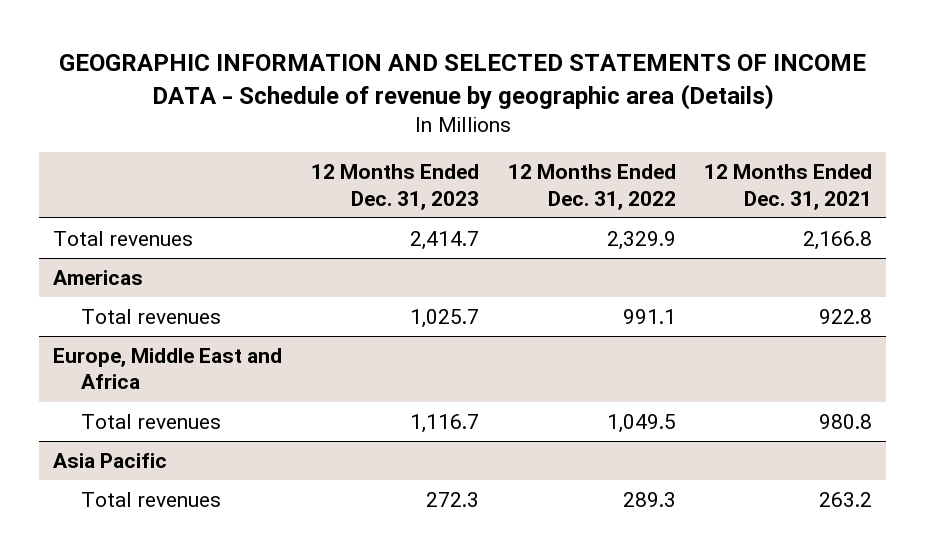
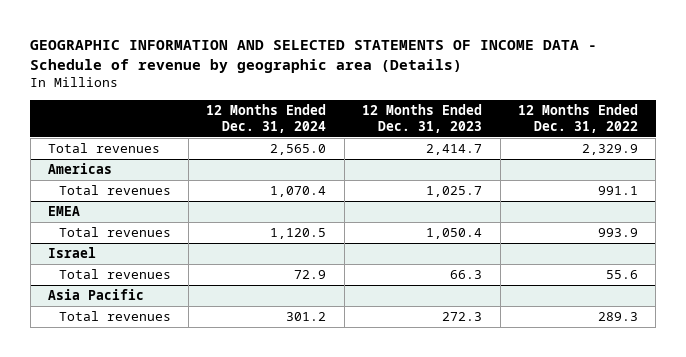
- | 12 Months Ended Dec. 31, 2023 | 12 Months Ended Dec. 31, 2022 | 12 Months Ended Dec. 31, 2021
+ | 12 Months Ended Dec. 31, 2024 | 12 Months Ended Dec. 31, 2023 | 12 Months Ended Dec. 31, 2022
- Europe, Middle East and Africa
- Total revenues | 1,116.7 | 1,049.5 | 980.8
+ EMEA
+ Total revenues | 1,120.5 | 1,050.4 | 993.9
+ Israel
+ Total revenues | 72.9 | 66.3 | 55.6

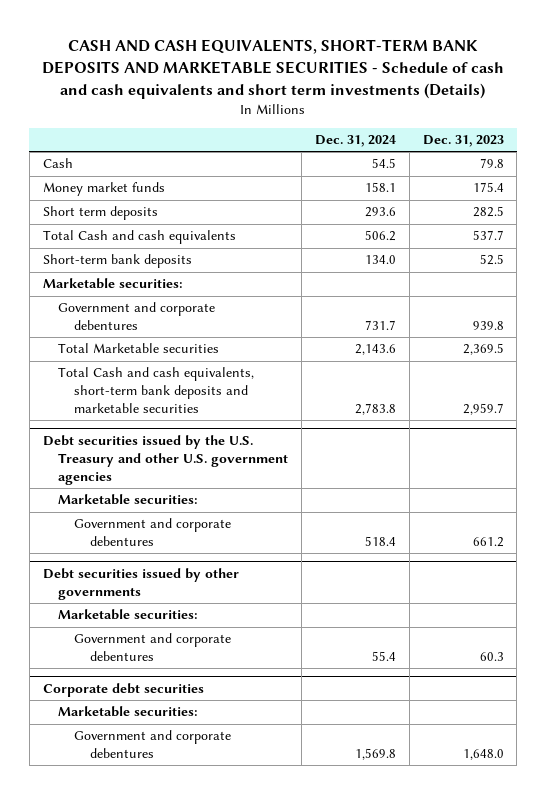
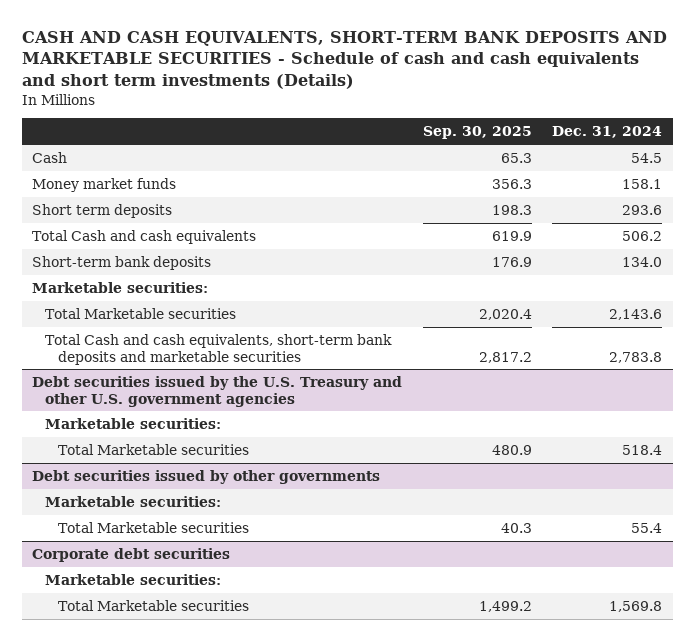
- | Dec. 31, 2024 | Dec. 31, 2023
+ | Sep. 30, 2025 | Dec. 31, 2024
- Government and corporate debentures | 731.7 | 939.8
@ Debt securities issued by the U.S. Treasury and other U.S. government agencies
- Government and corporate debentures | 518.4 | 661.2
+ Total Marketable securities | 480.9 | 518.4
@ Debt securities issued by other governments
- Government and corporate debentures | 55.4 | 60.3
+ Total Marketable securities | 40.3 | 55.4
@ Corporate debt securities
- Government and corporate debentures | 1,569.8 | 1,648.0
+ Total Marketable securities | 1,499.2 | 1,569.8

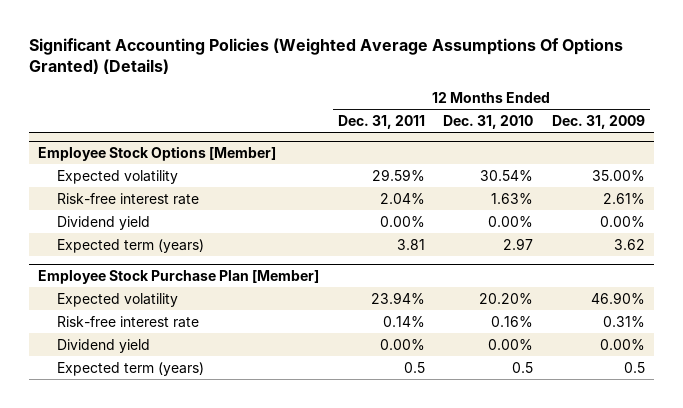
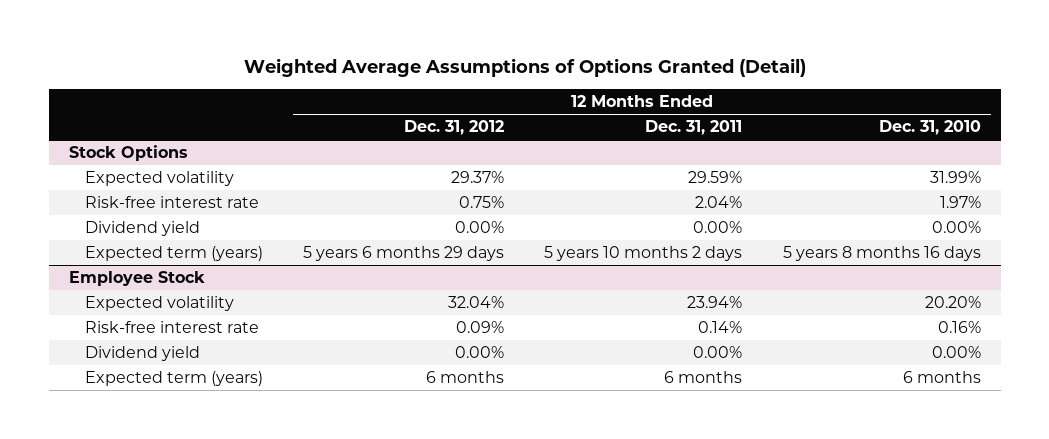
- Significant Accounting Policies (Weighted Average Assumptions Of Options Granted) (Details)
+ Weighted Average Assumptions of Options Granted (Detail)
- | 12 Months Ended Dec. 31, 2011 | 12 Months Ended Dec. 31, 2010 | 12 Months Ended Dec. 31, 2009
+ | 12 Months Ended Dec. 31, 2012 | 12 Months Ended Dec. 31, 2011 | 12 Months Ended Dec. 31, 2010
- Employee Stock Options [Member]
- Expected volatility | 29.59% | 30.54% | 35.00%
- Risk-free interest rate | 2.04% | 1.63% | 2.61%
+ Stock Options
+ Expected volatility | 29.37% | 29.59% | 31.99%
+ Risk-free interest rate | 0.75% | 2.04% | 1.97%
- Expected term (years) | 3.81 | 2.97 | 3.62
- Employee Stock Purchase Plan [Member]
+ Expected term (years) | 5 years 6 months 29 days | 5 years 10 months 2 days | 5 years 8 months 16 days
+ Employee Stock
- Expected term (years) | 0.5 | 0.5 | 0.5
+ Expected term (years) | 6 months | 6 months | 6 months

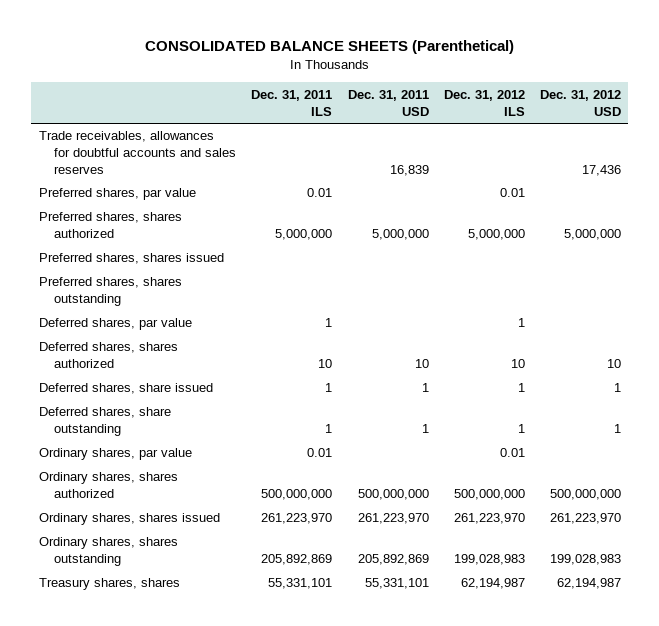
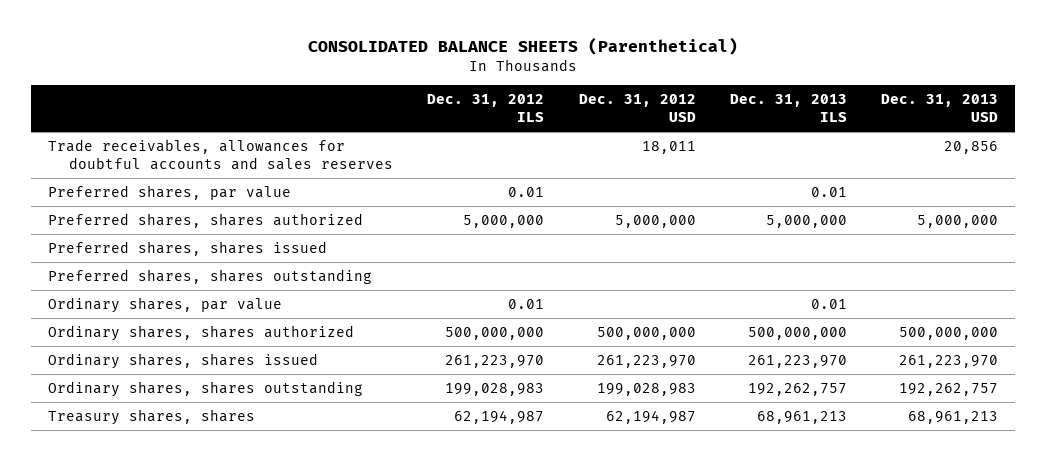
- | Dec. 31, 2011 ILS | Dec. 31, 2011 USD | Dec. 31, 2012 ILS | Dec. 31, 2012 USD
+ | Dec. 31, 2012 ILS | Dec. 31, 2012 USD | Dec. 31, 2013 ILS | Dec. 31, 2013 USD
- Trade receivables, allowances for doubtful accounts and sales reserves | | 16,839 | | 17,436
+ Trade receivables, allowances for doubtful accounts and sales reserves | | 18,011 | | 20,856
- Deferred shares, par value | 1 | | 1 |
- Deferred shares, shares authorized | 10 | 10 | 10 | 10
- Deferred shares, share issued | 1 | 1 | 1 | 1
- Deferred shares, share outstanding | 1 | 1 | 1 | 1

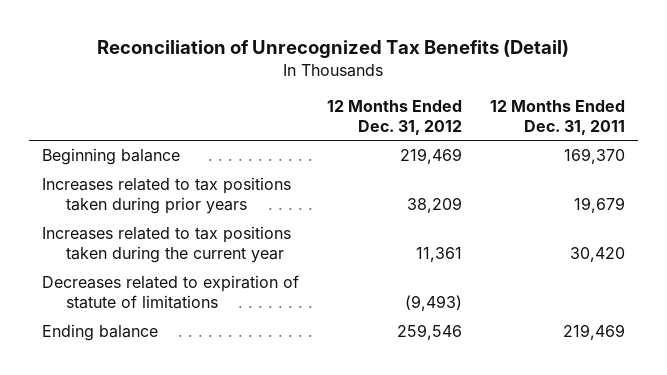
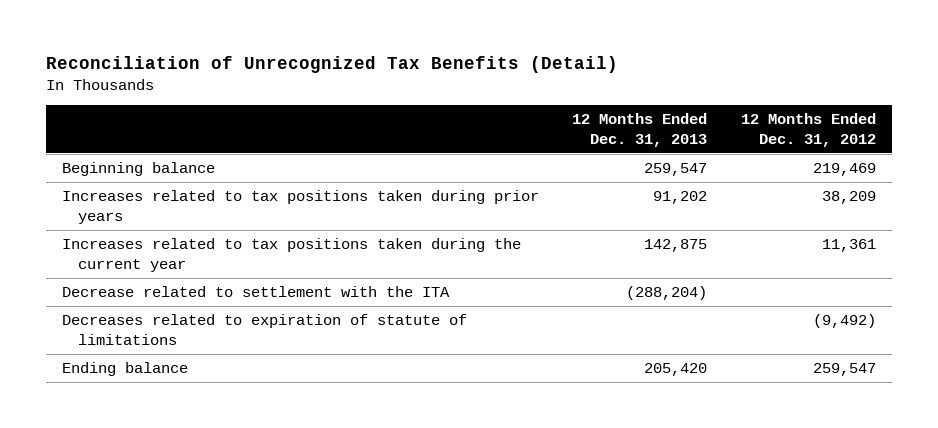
- | 12 Months Ended Dec. 31, 2012 | 12 Months Ended Dec. 31, 2011
+ | 12 Months Ended Dec. 31, 2013 | 12 Months Ended Dec. 31, 2012
- Decreases related to expiration of statute of limitations | (9,493) |
- Ending balance | 259,546 | 219,469
+ Decrease related to settlement with the ITA | (288,204) |
+ Decreases related to expiration of statute of limitations | | (9,492)
+ Ending balance | 205,420 | 259,547

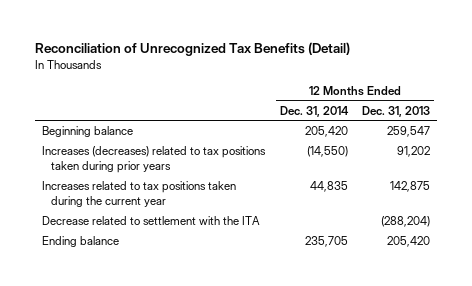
- | 12 Months Ended Dec. 31, 2013 | 12 Months Ended Dec. 31, 2012
+ | 12 Months Ended Dec. 31, 2014 | 12 Months Ended Dec. 31, 2013
- Increases related to tax positions taken during prior years | 91,202 | 38,209
+ Increases (decreases) related to tax positions taken during prior years | (14,550) | 91,202
- Decreases related to expiration of statute of limitations | | (9,492)

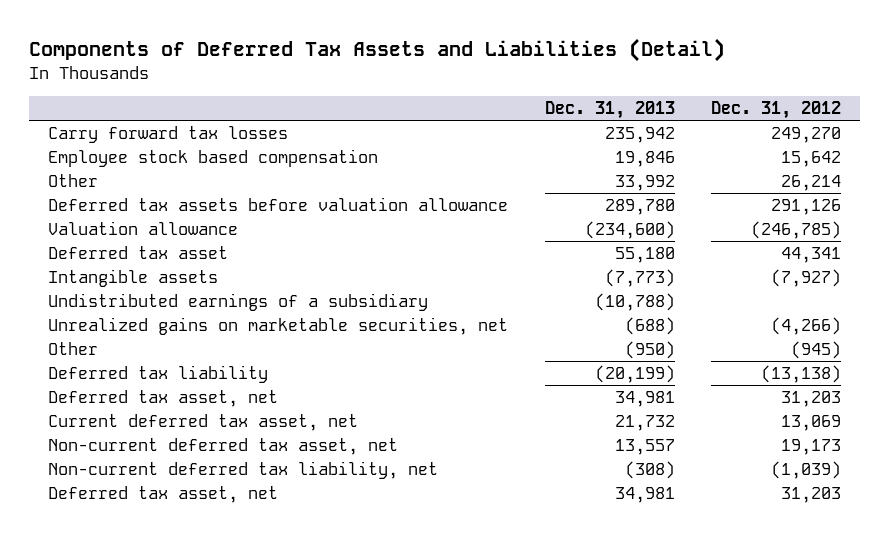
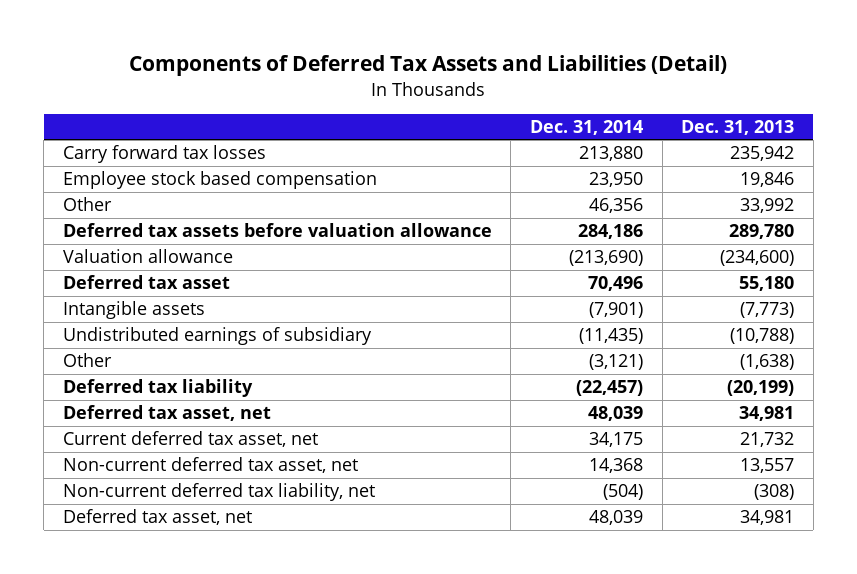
- | Dec. 31, 2013 | Dec. 31, 2012
+ | Dec. 31, 2014 | Dec. 31, 2013
- Undistributed earnings of a subsidiary | (10,788) |
- Unrealized gains on marketable securities, net | (688) | (4,266)
- Other | (950) | (945)
+ Undistributed earnings of subsidiary | (11,435) | (10,788)
+ Other | (3,121) | (1,638)

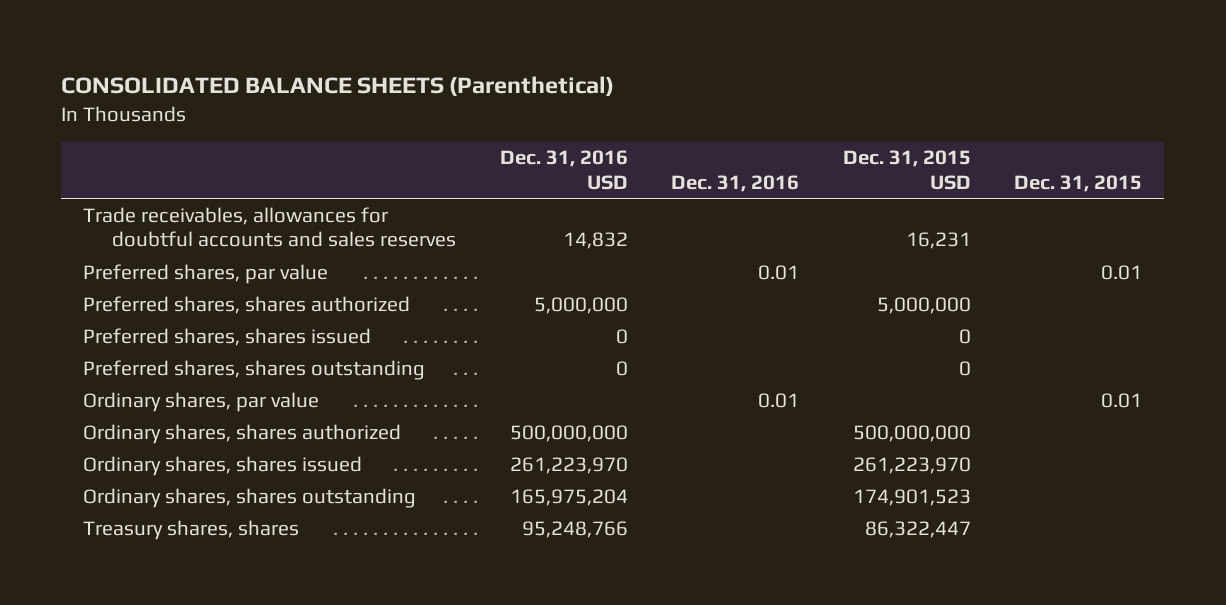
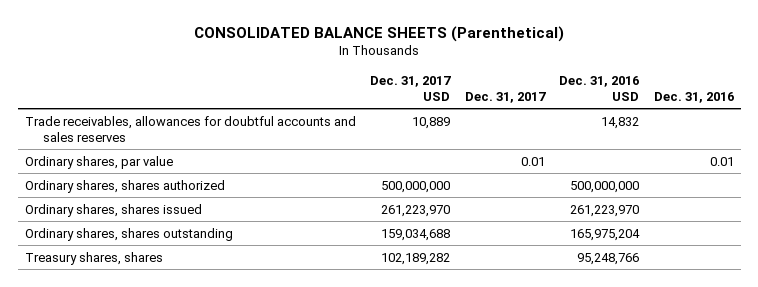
- | Dec. 31, 2016 USD | Dec. 31, 2016 | Dec. 31, 2015 USD | Dec. 31, 2015
+ | Dec. 31, 2017 USD | Dec. 31, 2017 | Dec. 31, 2016 USD | Dec. 31, 2016
- Preferred shares, par value | | 0.01 | | 0.01
- Preferred shares, shares authorized | 5,000,000 | | 5,000,000 |
- Preferred shares, shares issued | 0 | | 0 |
- Preferred shares, shares outstanding | 0 | | 0 |

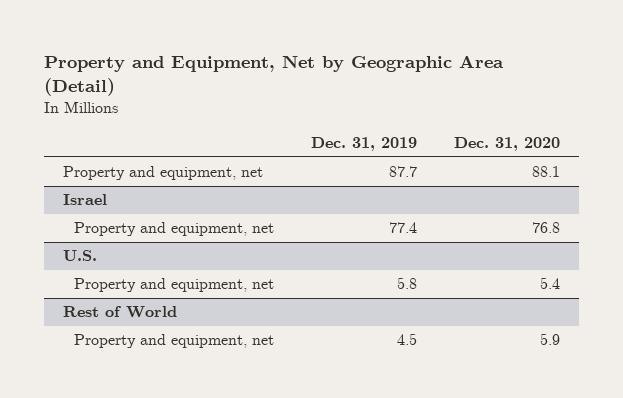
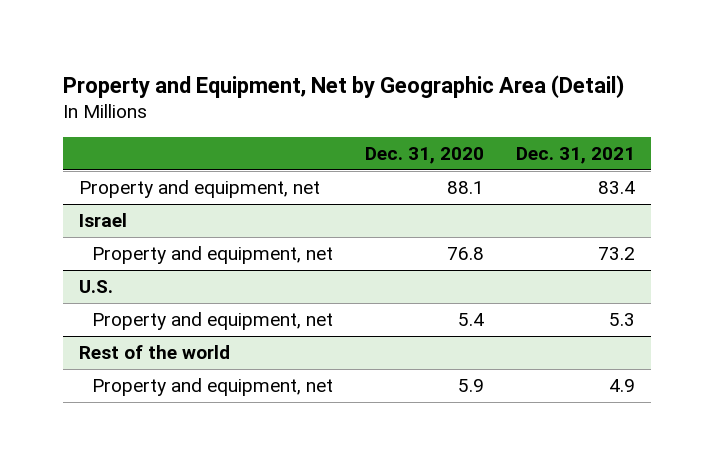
- | Dec. 31, 2019 | Dec. 31, 2020
+ | Dec. 31, 2020 | Dec. 31, 2021
- Rest of World
+ Rest of the world

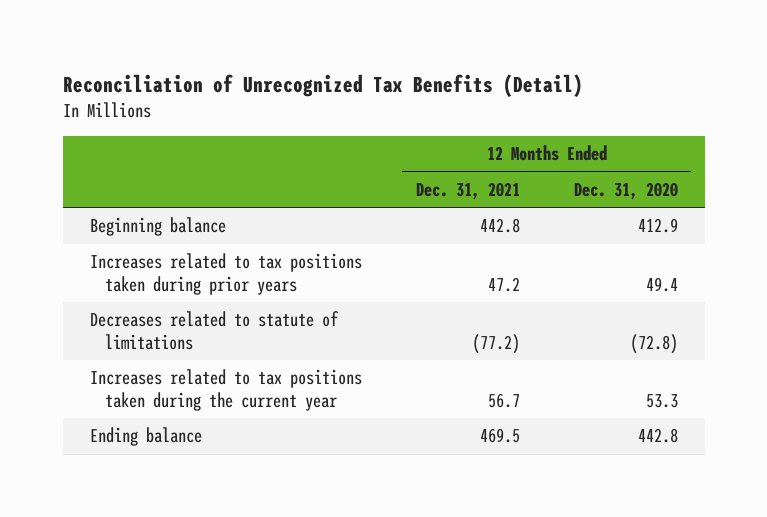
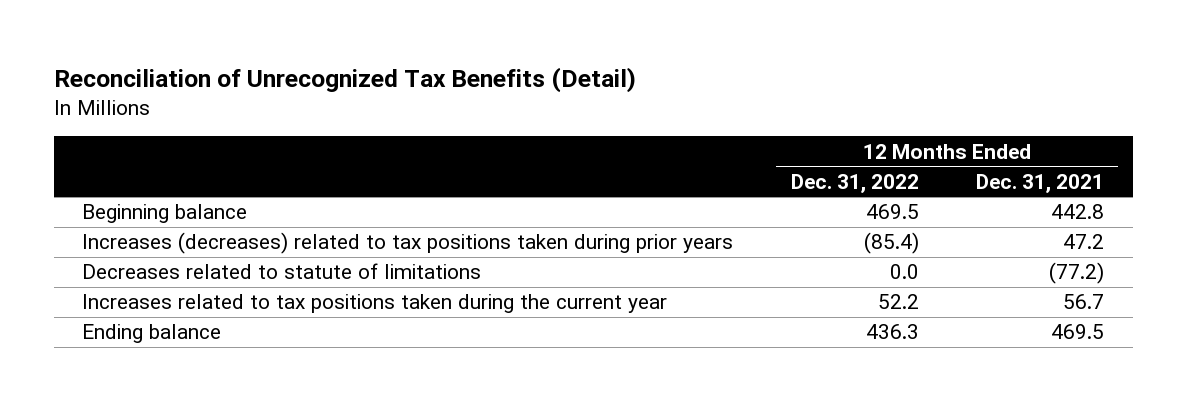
- | 12 Months Ended Dec. 31, 2021 | 12 Months Ended Dec. 31, 2020
+ | 12 Months Ended Dec. 31, 2022 | 12 Months Ended Dec. 31, 2021
- Increases related to tax positions taken during prior years | 47.2 | 49.4
+ Increases (decreases) related to tax positions taken during prior years | (85.4) | 47.2

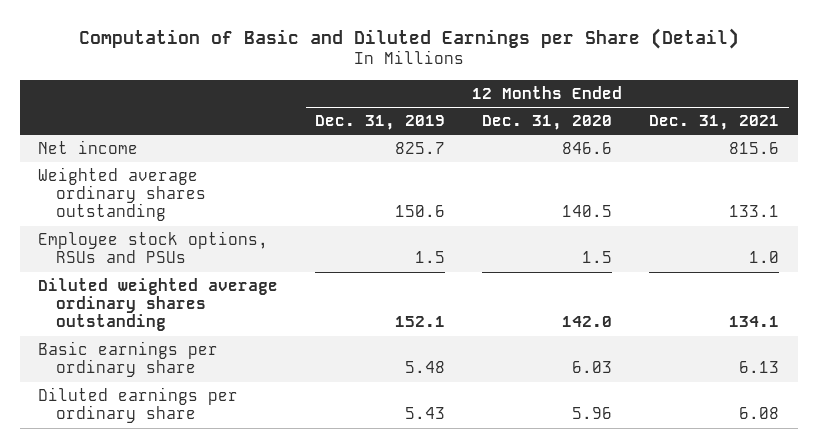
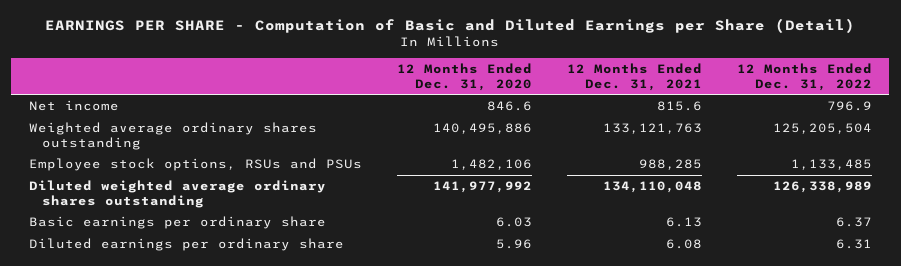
- Computation of Basic and Diluted Earnings per Share (Detail)
+ EARNINGS PER SHARE - Computation of Basic and Diluted Earnings per Share (Detail)
- | 12 Months Ended Dec. 31, 2019 | 12 Months Ended Dec. 31, 2020 | 12 Months Ended Dec. 31, 2021
+ | 12 Months Ended Dec. 31, 2020 | 12 Months Ended Dec. 31, 2021 | 12 Months Ended Dec. 31, 2022
- Weighted average ordinary shares outstanding | 150.6 | 140.5 | 133.1
- Employee stock options, RSUs and PSUs | 1.5 | 1.5 | 1.0
- Diluted weighted average ordinary shares outstanding | 152.1 | 142.0 | 134.1
+ Weighted average ordinary shares outstanding | 140,495,886 | 133,121,763 | 125,205,504
+ Employee stock options, RSUs and PSUs | 1,482,106 | 988,285 | 1,133,485
+ Diluted weighted average ordinary shares outstanding | 141,977,992 | 134,110,048 | 126,338,989

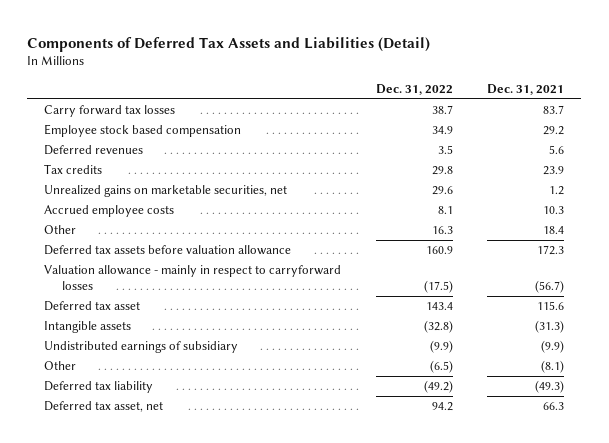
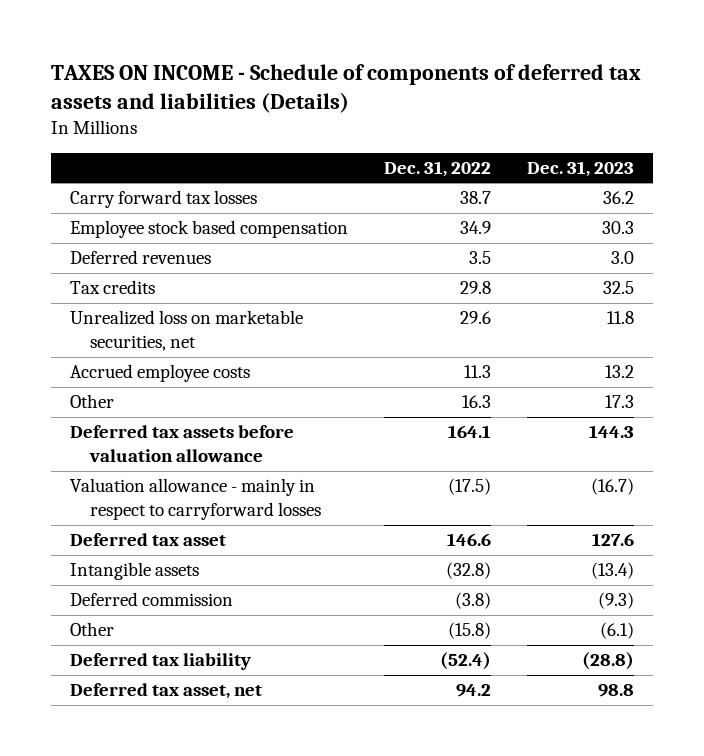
- Components of Deferred Tax Assets and Liabilities (Detail)
+ TAXES ON INCOME - Schedule of components of deferred tax assets and liabilities (Details)
- | Dec. 31, 2022 | Dec. 31, 2021
+ | Dec. 31, 2022 | Dec. 31, 2023
- Unrealized gains on marketable securities, net | 29.6 | 1.2
- Accrued employee costs | 8.1 | 10.3
+ Unrealized loss on marketable securities, net | 29.6 | 11.8
+ Accrued employee costs | 11.3 | 13.2
- Deferred tax assets before valuation allowance | 160.9 | 172.3
+ Deferred tax assets before valuation allowance | 164.1 | 144.3
- Deferred tax asset | 143.4 | 115.6
+ Deferred tax asset | 146.6 | 127.6
- Undistributed earnings of subsidiary | (9.9) | (9.9)
- Other | (6.5) | (8.1)
- Deferred tax liability | (49.2) | (49.3)
+ Deferred commission | (3.8) | (9.3)
+ Other | (15.8) | (6.1)
+ Deferred tax liability | (52.4) | (28.8)

